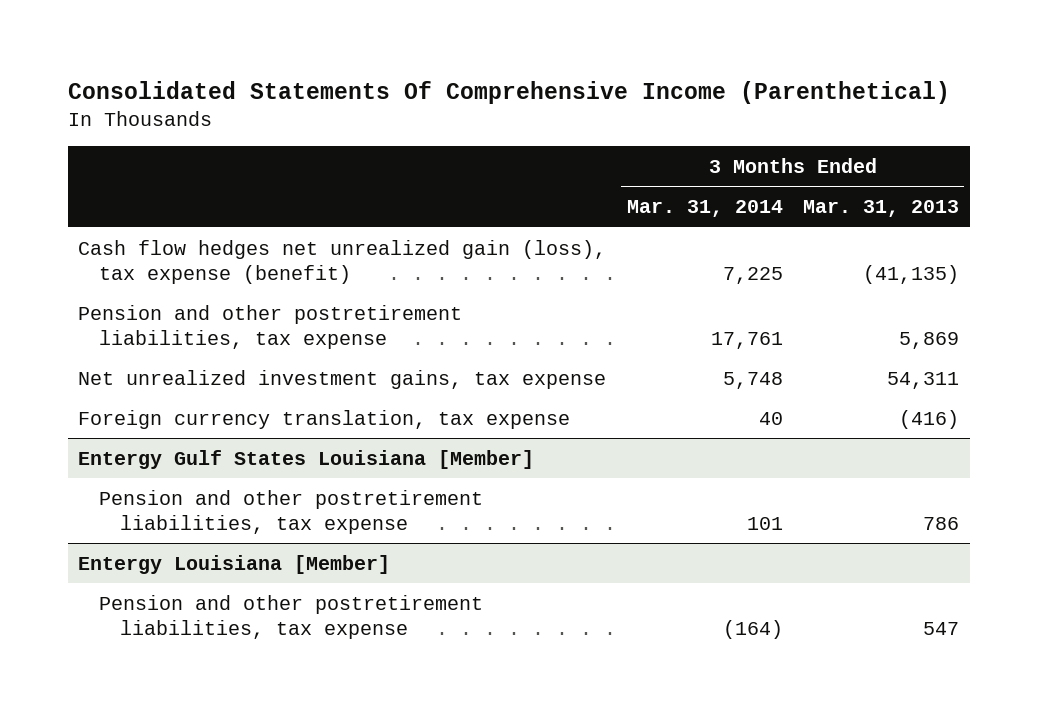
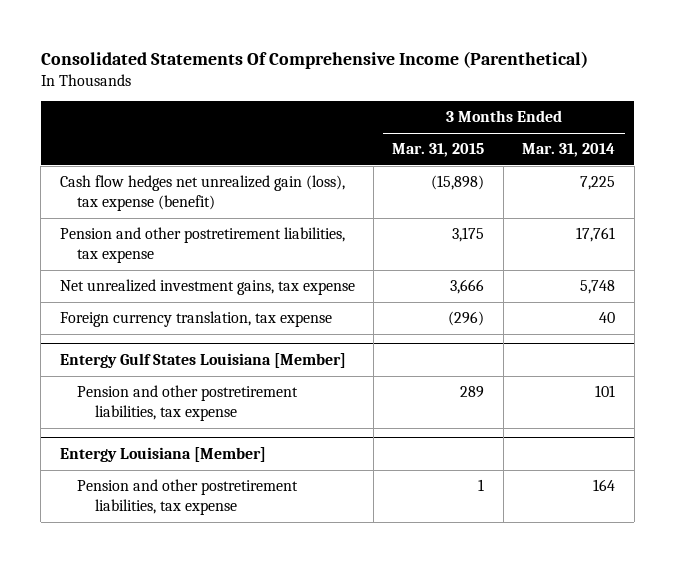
- | 3 Months Ended Mar. 31, 2014 | 3 Months Ended Mar. 31, 2013
+ | 3 Months Ended Mar. 31, 2015 | 3 Months Ended Mar. 31, 2014
@ Entergy Louisiana [Member]
- Pension and other postretirement liabilities, tax expense | (164) | 547
+ Pension and other postretirement liabilities, tax expense | 1 | 164

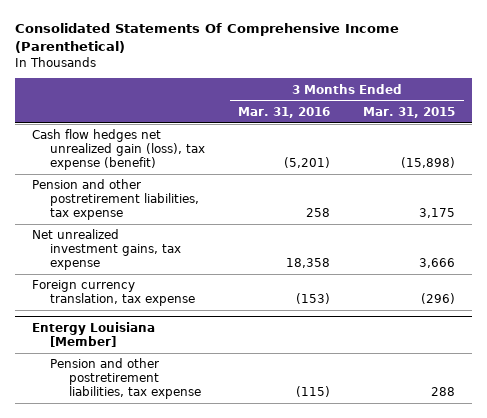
- | 3 Months Ended Mar. 31, 2015 | 3 Months Ended Mar. 31, 2014
+ | 3 Months Ended Mar. 31, 2016 | 3 Months Ended Mar. 31, 2015
- Entergy Gulf States Louisiana [Member]
- Pension and other postretirement liabilities, tax expense | 289 | 101
@ Entergy Louisiana [Member]
- Pension and other postretirement liabilities, tax expense | 1 | 164
+ Pension and other postretirement liabilities, tax expense | (115) | 288

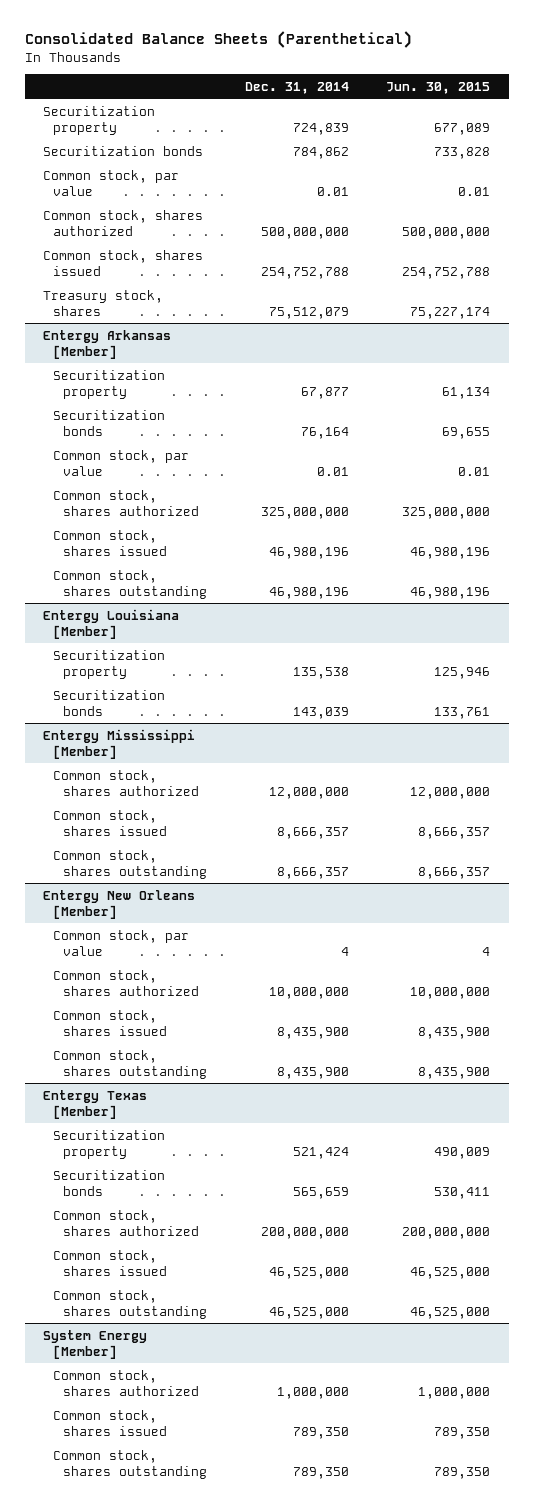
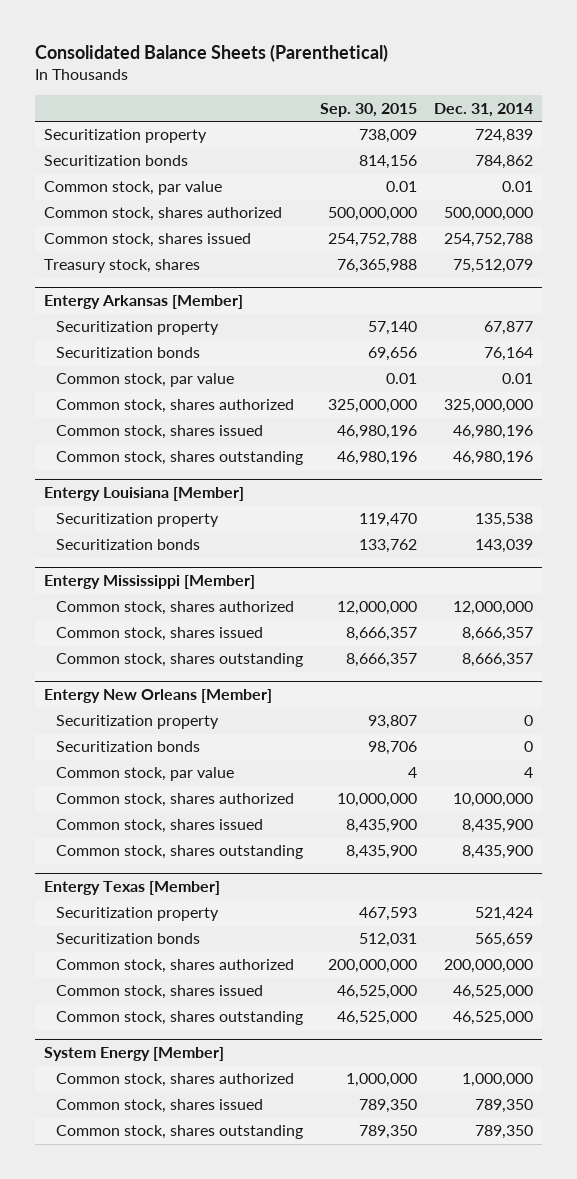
- | Dec. 31, 2014 | Jun. 30, 2015
+ | Sep. 30, 2015 | Dec. 31, 2014
@ Entergy New Orleans [Member]
+ Securitization property | 93,807 | 0
+ Securitization bonds | 98,706 | 0

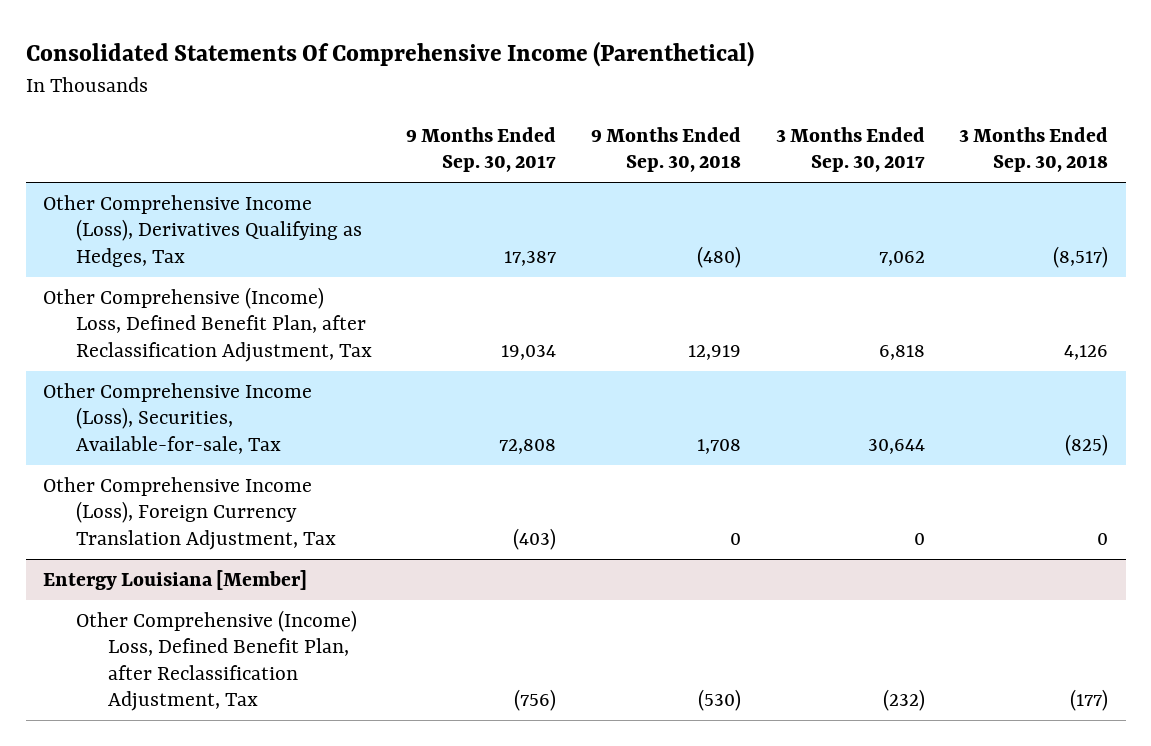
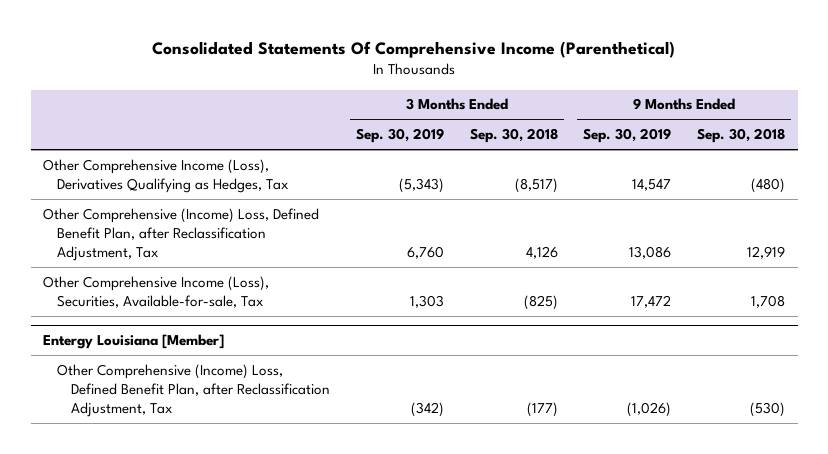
- | 9 Months Ended Sep. 30, 2017 | 9 Months Ended Sep. 30, 2018 | 3 Months Ended Sep. 30, 2017 | 3 Months Ended Sep. 30, 2018
+ | 3 Months Ended Sep. 30, 2019 | 3 Months Ended Sep. 30, 2018 | 9 Months Ended Sep. 30, 2019 | 9 Months Ended Sep. 30, 2018
- Other Comprehensive Income (Loss), Foreign Currency Translation Adjustment, Tax | (403) | 0 | 0 | 0

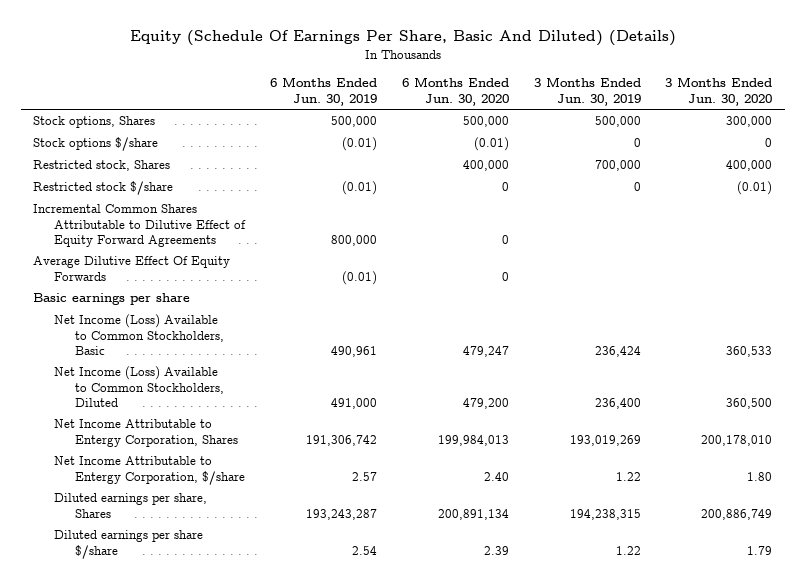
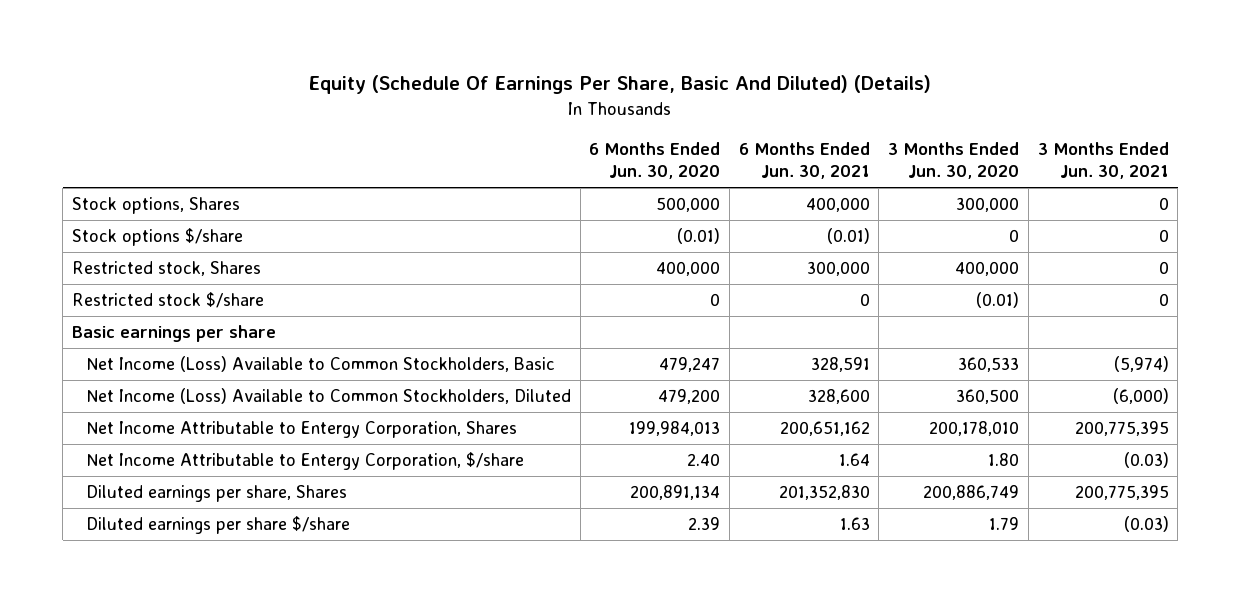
- | 6 Months Ended Jun. 30, 2019 | 6 Months Ended Jun. 30, 2020 | 3 Months Ended Jun. 30, 2019 | 3 Months Ended Jun. 30, 2020
+ | 6 Months Ended Jun. 30, 2020 | 6 Months Ended Jun. 30, 2021 | 3 Months Ended Jun. 30, 2020 | 3 Months Ended Jun. 30, 2021
- Incremental Common Shares Attributable to Dilutive Effect of Equity Forward Agreements | 800,000 | 0 | |
- Average Dilutive Effect Of Equity Forwards | (0.01) | 0 | |

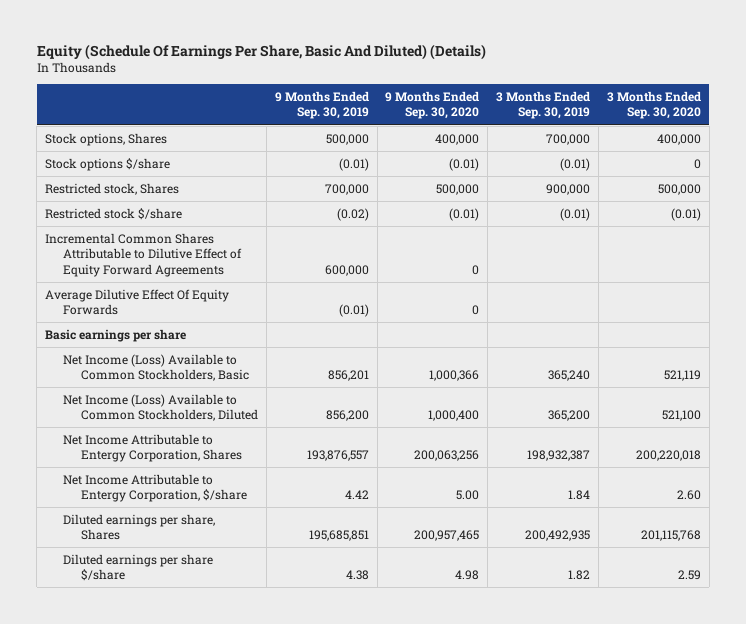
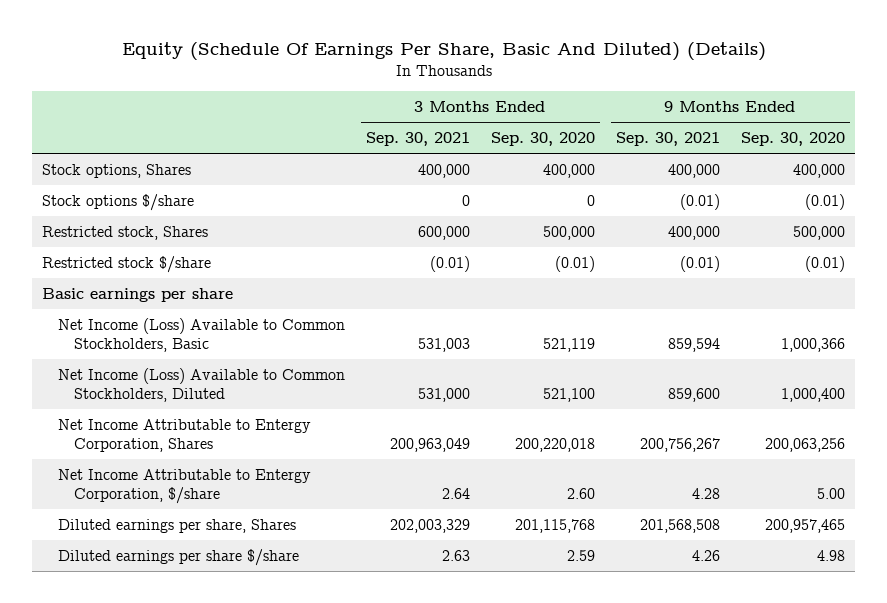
- | 9 Months Ended Sep. 30, 2019 | 9 Months Ended Sep. 30, 2020 | 3 Months Ended Sep. 30, 2019 | 3 Months Ended Sep. 30, 2020
+ | 3 Months Ended Sep. 30, 2021 | 3 Months Ended Sep. 30, 2020 | 9 Months Ended Sep. 30, 2021 | 9 Months Ended Sep. 30, 2020
- Incremental Common Shares Attributable to Dilutive Effect of Equity Forward Agreements | 600,000 | 0 | |
- Average Dilutive Effect Of Equity Forwards | (0.01) | 0 | |

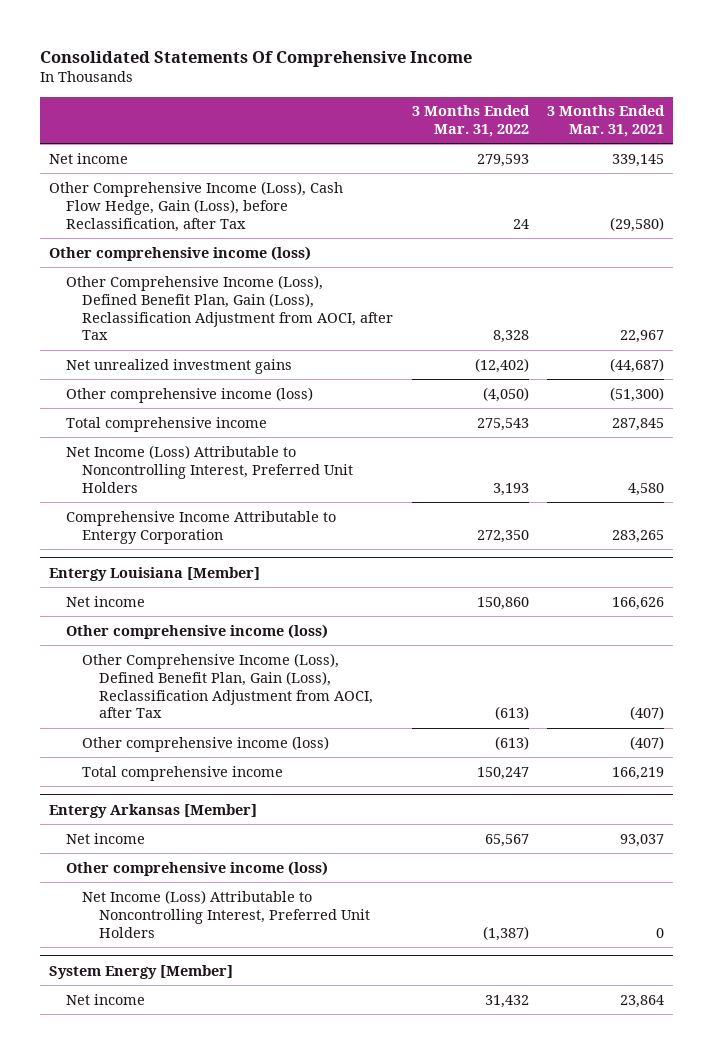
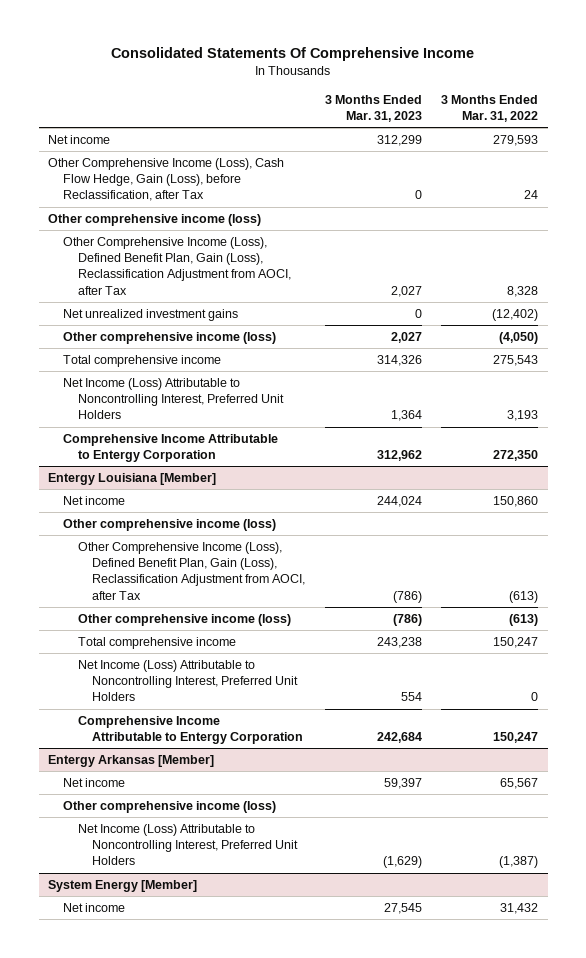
- | 3 Months Ended Mar. 31, 2022 | 3 Months Ended Mar. 31, 2021
+ | 3 Months Ended Mar. 31, 2023 | 3 Months Ended Mar. 31, 2022
@ Entergy Louisiana [Member]
+ Net Income (Loss) Attributable to Noncontrolling Interest, Preferred Unit Holders | 554 | 0
+ Comprehensive Income Attributable to Entergy Corporation | 242,684 | 150,247

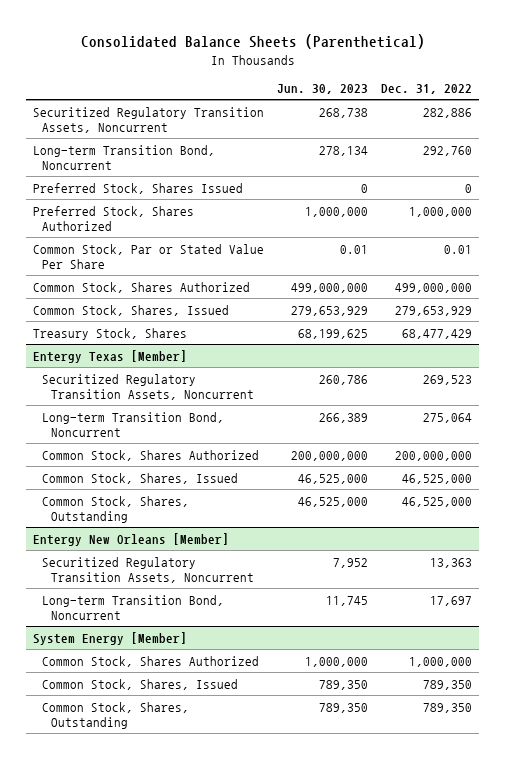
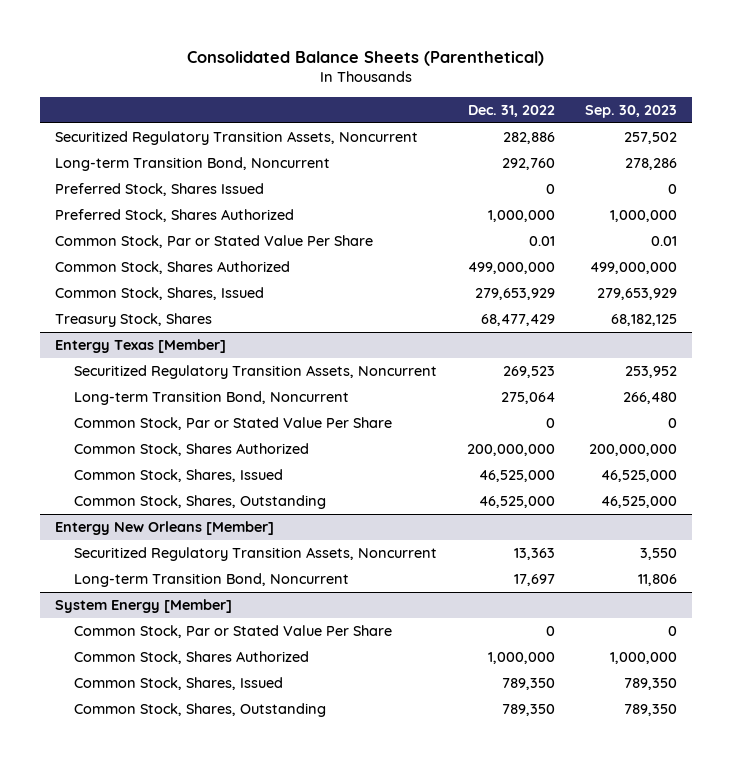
- | Jun. 30, 2023 | Dec. 31, 2022
+ | Dec. 31, 2022 | Sep. 30, 2023
@ Entergy Texas [Member]
+ Common Stock, Par or Stated Value Per Share | 0 | 0
@ System Energy [Member]
+ Common Stock, Par or Stated Value Per Share | 0 | 0

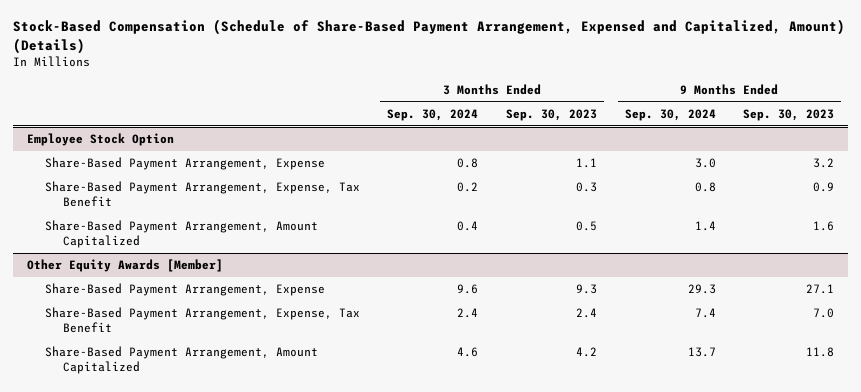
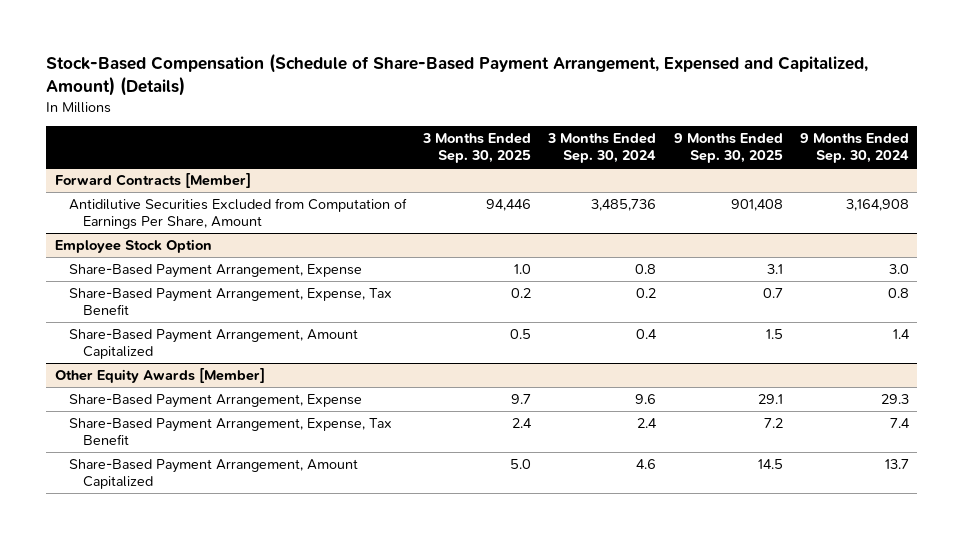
- | 3 Months Ended Sep. 30, 2024 | 3 Months Ended Sep. 30, 2023 | 9 Months Ended Sep. 30, 2024 | 9 Months Ended Sep. 30, 2023
+ | 3 Months Ended Sep. 30, 2025 | 3 Months Ended Sep. 30, 2024 | 9 Months Ended Sep. 30, 2025 | 9 Months Ended Sep. 30, 2024
+ Forward Contracts [Member]
+ Antidilutive Securities Excluded from Computation of Earnings Per Share, Amount | 94,446 | 3,485,736 | 901,408 | 3,164,908

